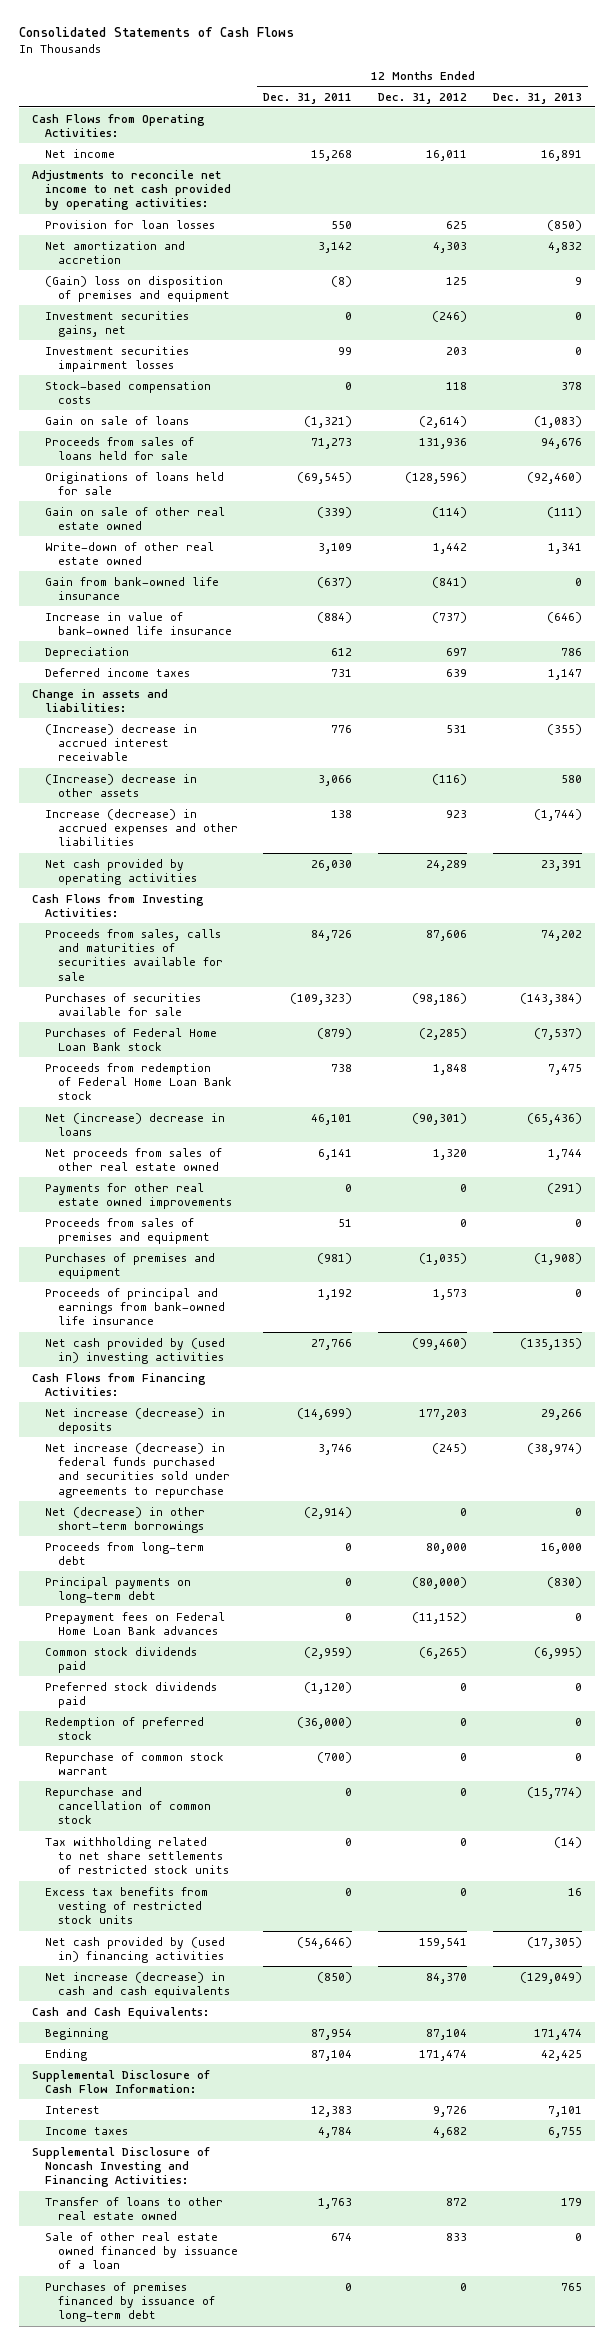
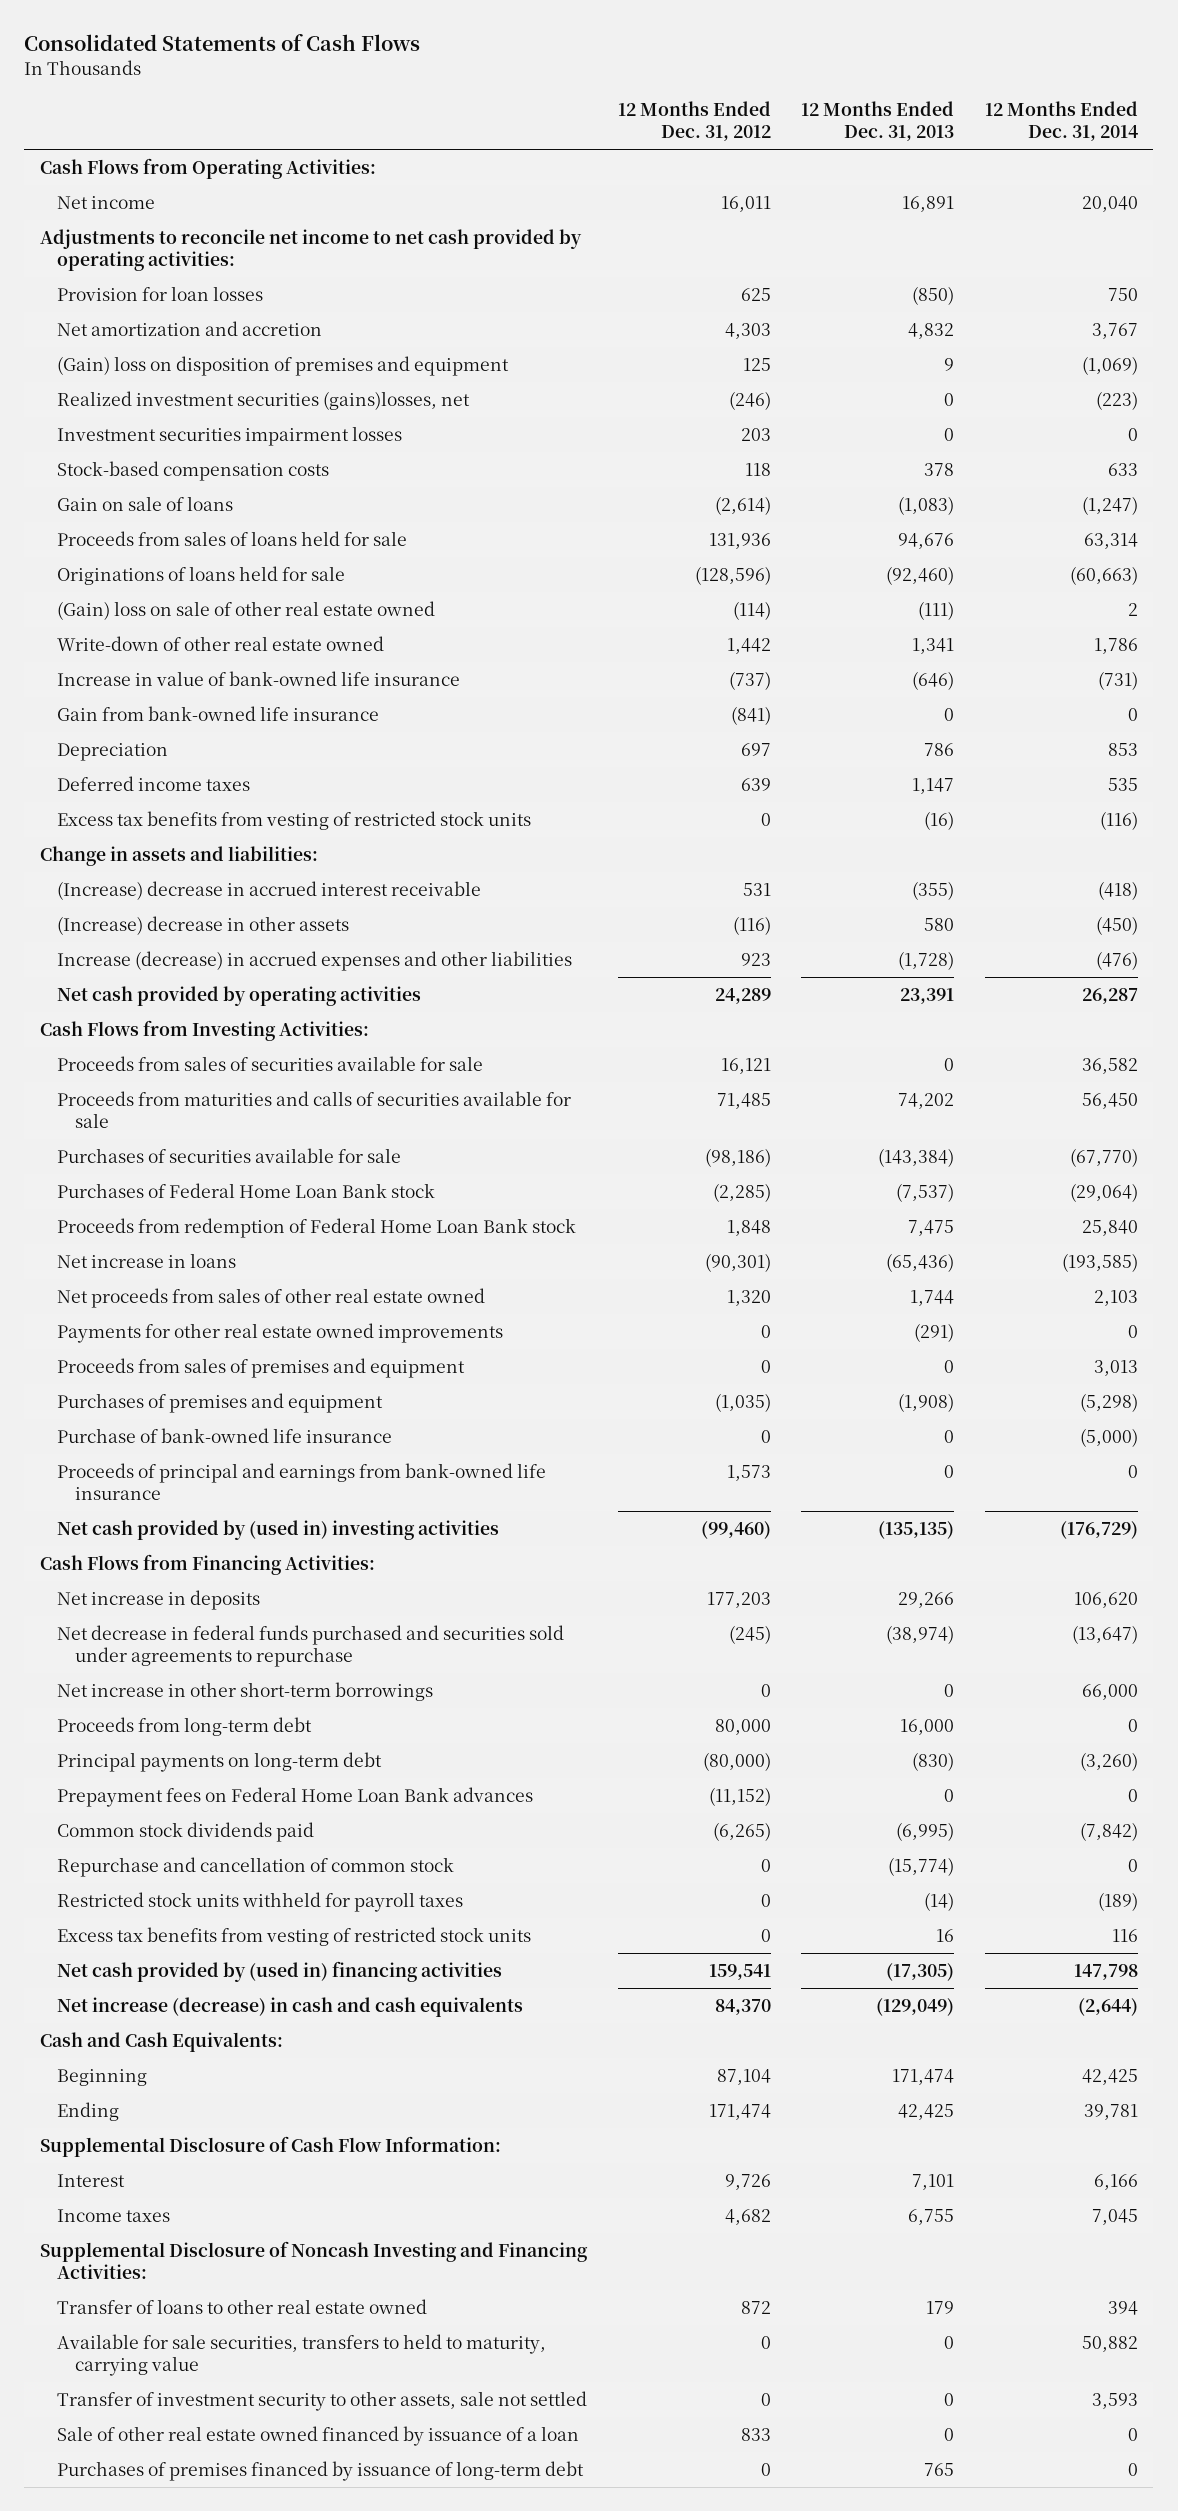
- | 12 Months Ended Dec. 31, 2011 | 12 Months Ended Dec. 31, 2012 | 12 Months Ended Dec. 31, 2013
+ | 12 Months Ended Dec. 31, 2012 | 12 Months Ended Dec. 31, 2013 | 12 Months Ended Dec. 31, 2014
- Investment securities gains, net | 0 | (246) | 0
+ Realized investment securities (gains)losses, net | (246) | 0 | (223)
- Gain on sale of other real estate owned | (339) | (114) | (111)
+ (Gain) loss on sale of other real estate owned | (114) | (111) | 2
moved down: Gain from bank-owned life insurance | (841) | 0 | 0
+ Excess tax benefits from vesting of restricted stock units | 0 | (16) | (116)
- Increase (decrease) in accrued expenses and other liabilities | 138 | 923 | (1,744)
+ Increase (decrease) in accrued expenses and other liabilities | 923 | (1,728) | (476)
- Proceeds from sales, calls and maturities of securities available for sale | 84,726 | 87,606 | 74,202
+ Proceeds from sales of securities available for sale | 16,121 | 0 | 36,582
+ Proceeds from maturities and calls of securities available for sale | 71,485 | 74,202 | 56,450
- Net (increase) decrease in loans | 46,101 | (90,301) | (65,436)
+ Net increase in loans | (90,301) | (65,436) | (193,585)
+ Purchase of bank-owned life insurance | 0 | 0 | (5,000)
- Net increase (decrease) in deposits | (14,699) | 177,203 | 29,266
- Net increase (decrease) in federal funds purchased and securities sold under agreements to repurchase | 3,746 | (245) | (38,974)
- Net (decrease) in other short-term borrowings | (2,914) | 0 | 0
+ Net increase in deposits | 177,203 | 29,266 | 106,620
+ Net decrease in federal funds purchased and securities sold under agreements to repurchase | (245) | (38,974) | (13,647)
+ Net increase in other short-term borrowings | 0 | 0 | 66,000
- Preferred stock dividends paid | (1,120) | 0 | 0
- Redemption of preferred stock | (36,000) | 0 | 0
- Repurchase of common stock warrant | (700) | 0 | 0
- Tax withholding related to net share settlements of restricted stock units | 0 | 0 | (14)
+ Restricted stock units withheld for payroll taxes | 0 | (14) | (189)
+ Available for sale securities, transfers to held to maturity, carrying value | 0 | 0 | 50,882
+ Transfer of investment security to other assets, sale not settled | 0 | 0 | 3,593

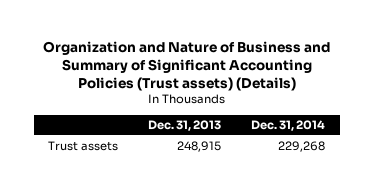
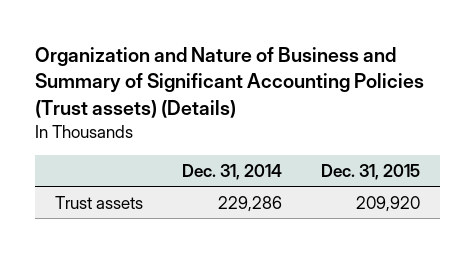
- | Dec. 31, 2013 | Dec. 31, 2014
+ | Dec. 31, 2014 | Dec. 31, 2015
- Trust assets | 248,915 | 229,268
+ Trust assets | 229,286 | 209,920

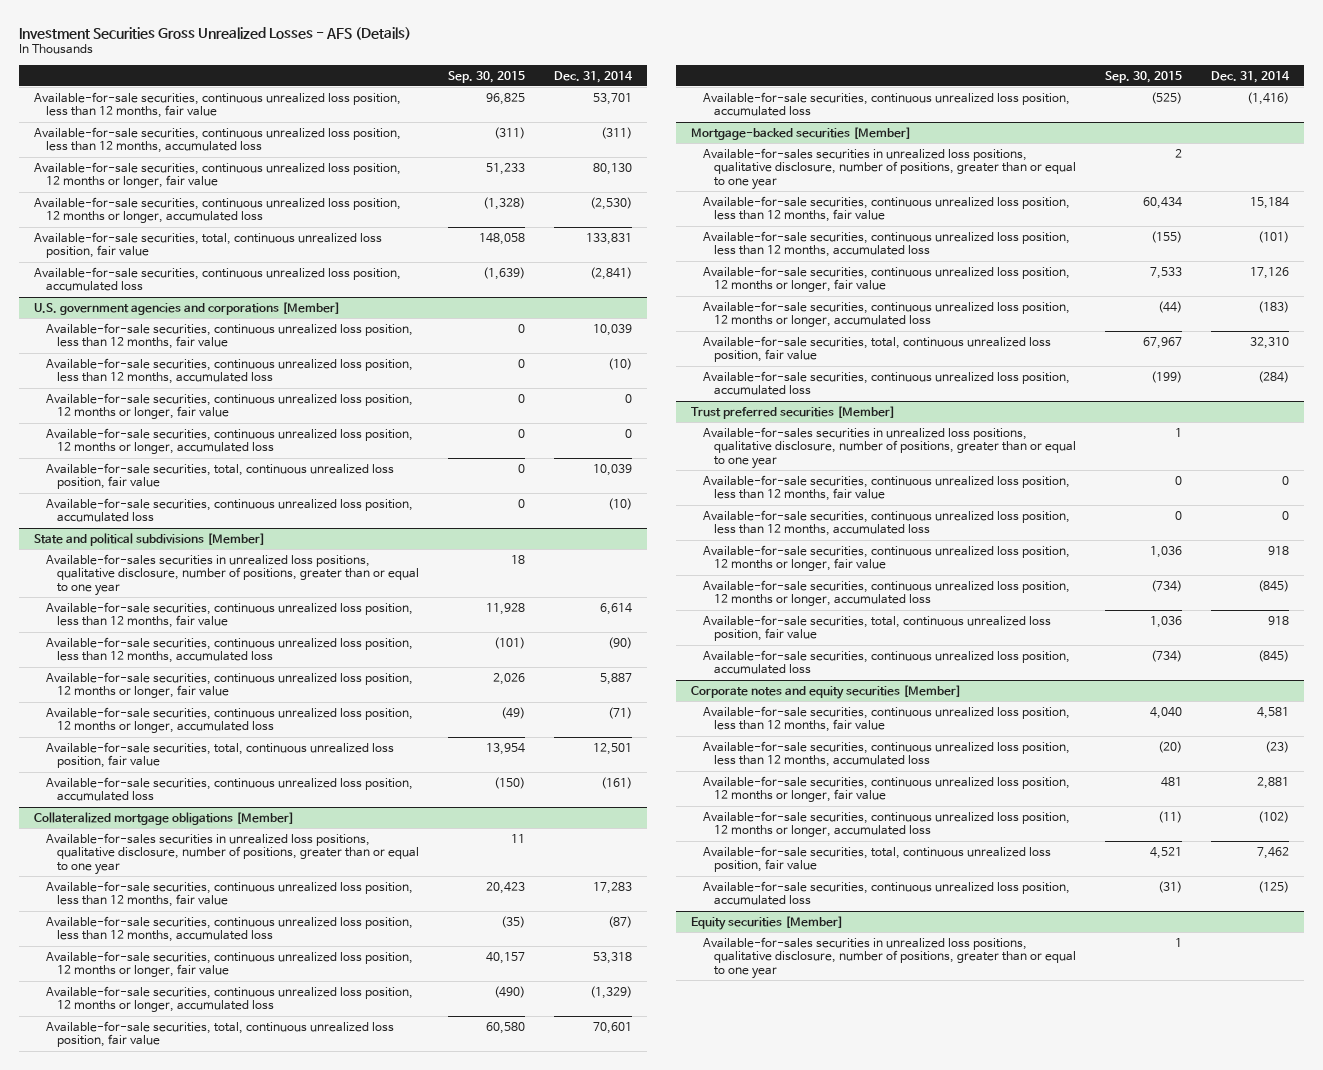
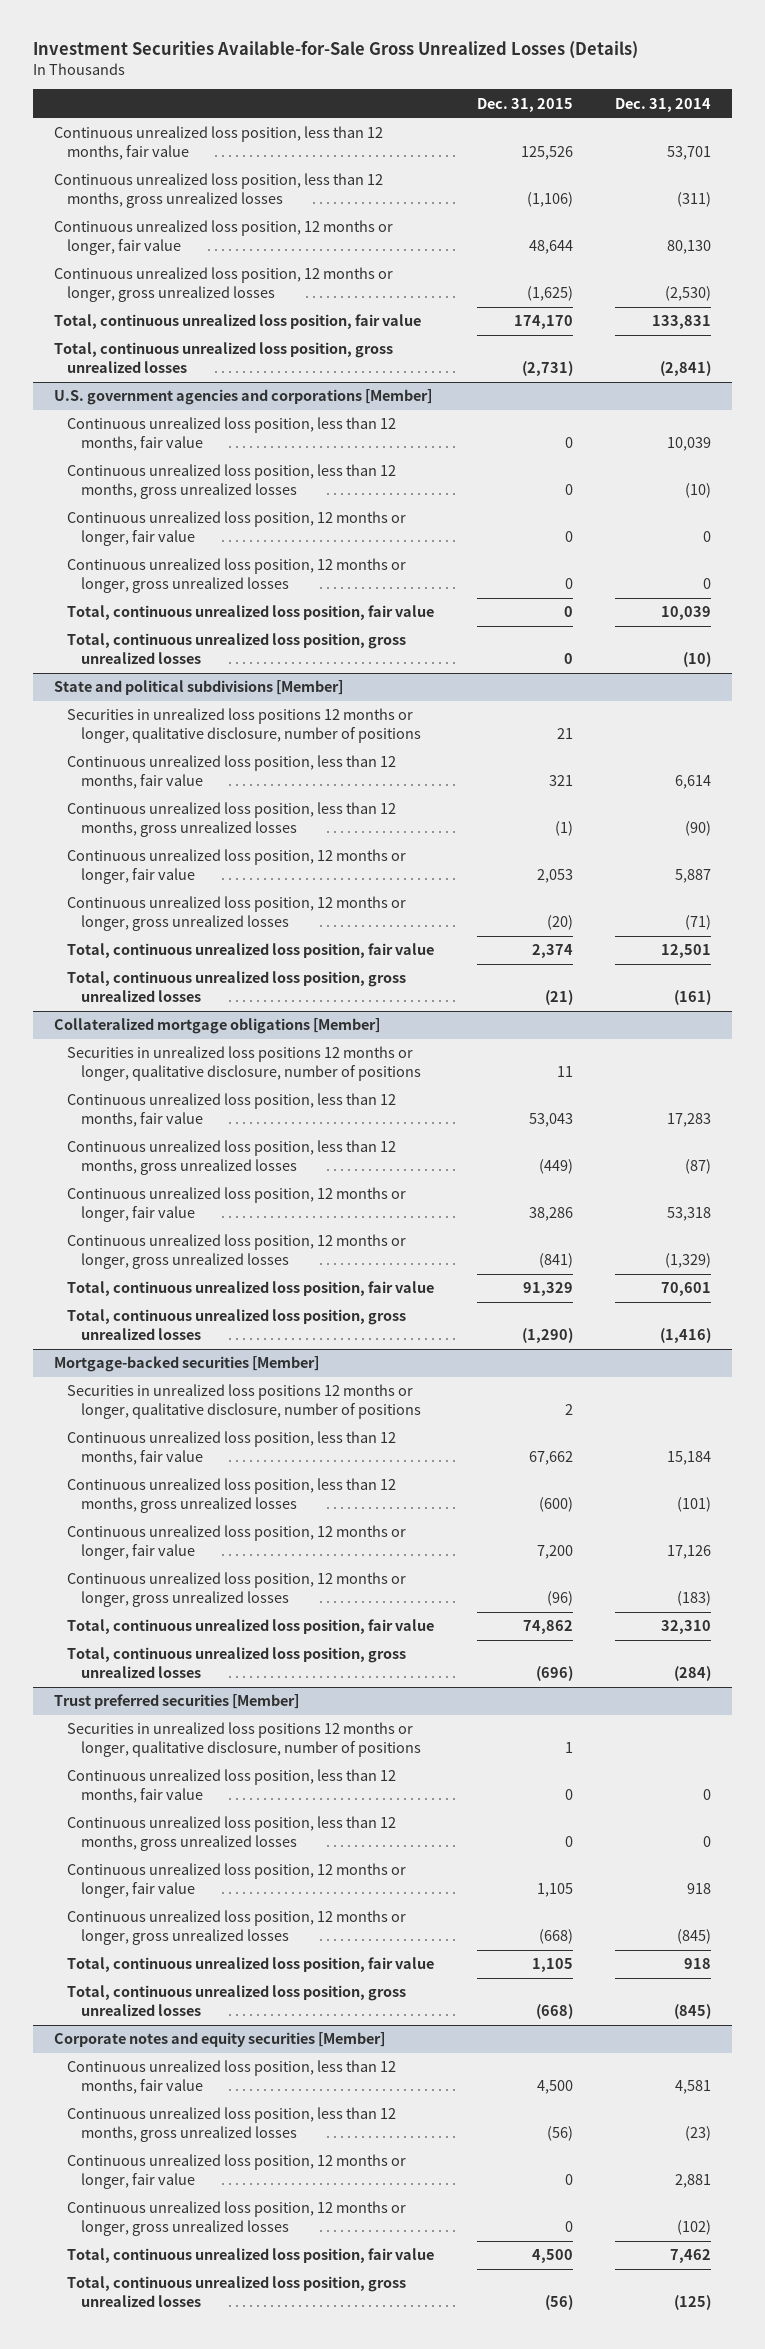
- Investment Securities Gross Unrealized Losses - AFS (Details)
+ Investment Securities Available-for-Sale Gross Unrealized Losses (Details)
- | Sep. 30, 2015 | Dec. 31, 2014
+ | Dec. 31, 2015 | Dec. 31, 2014
- Available-for-sale securities, continuous unrealized loss position, less than 12 months, fair value | 96,825 | 53,701
- Available-for-sale securities, continuous unrealized loss position, less than 12 months, accumulated loss | (311) | (311)
- Available-for-sale securities, continuous unrealized loss position, 12 months or longer, fair value | 51,233 | 80,130
- Available-for-sale securities, continuous unrealized loss position, 12 months or longer, accumulated loss | (1,328) | (2,530)
- Available-for-sale securities, total, continuous unrealized loss position, fair value | 148,058 | 133,831
- Available-for-sale securities, continuous unrealized loss position, accumulated loss | (1,639) | (2,841)
+ Continuous unrealized loss position, less than 12 months, fair value | 125,526 | 53,701
+ Continuous unrealized loss position, less than 12 months, gross unrealized losses | (1,106) | (311)
+ Continuous unrealized loss position, 12 months or longer, fair value | 48,644 | 80,130
+ Continuous unrealized loss position, 12 months or longer, gross unrealized losses | (1,625) | (2,530)
+ Total, continuous unrealized loss position, fair value | 174,170 | 133,831
+ Total, continuous unrealized loss position, gross unrealized losses | (2,731) | (2,841)
@ U.S. government agencies and corporations [Member]
- Available-for-sale securities, continuous unrealized loss position, less than 12 months, fair value | 0 | 10,039
- Available-for-sale securities, continuous unrealized loss position, less than 12 months, accumulated loss | 0 | (10)
- Available-for-sale securities, continuous unrealized loss position, 12 months or longer, fair value | 0 | 0
- Available-for-sale securities, continuous unrealized loss position, 12 months or longer, accumulated loss | 0 | 0
- Available-for-sale securities, total, continuous unrealized loss position, fair value | 0 | 10,039
- Available-for-sale securities, continuous unrealized loss position, accumulated loss | 0 | (10)
+ Continuous unrealized loss position, less than 12 months, fair value | 0 | 10,039
+ Continuous unrealized loss position, less than 12 months, gross unrealized losses | 0 | (10)
+ Continuous unrealized loss position, 12 months or longer, fair value | 0 | 0
+ Continuous unrealized loss position, 12 months or longer, gross unrealized losses | 0 | 0
+ Total, continuous unrealized loss position, fair value | 0 | 10,039
+ Total, continuous unrealized loss position, gross unrealized losses | 0 | (10)
@ State and political subdivisions [Member]
- Available-for-sales securities in unrealized loss positions, qualitative disclosure, number of positions, greater than or equal to one year | 18 |
- Available-for-sale securities, continuous unrealized loss position, less than 12 months, fair value | 11,928 | 6,614
- Available-for-sale securities, continuous unrealized loss position, less than 12 months, accumulated loss | (101) | (90)
- Available-for-sale securities, continuous unrealized loss position, 12 months or longer, fair value | 2,026 | 5,887
- Available-for-sale securities, continuous unrealized loss position, 12 months or longer, accumulated loss | (49) | (71)
- Available-for-sale securities, total, continuous unrealized loss position, fair value | 13,954 | 12,501
- Available-for-sale securities, continuous unrealized loss position, accumulated loss | (150) | (161)
+ Securities in unrealized loss positions 12 months or longer, qualitative disclosure, number of positions | 21 |
+ Continuous unrealized loss position, less than 12 months, fair value | 321 | 6,614
+ Continuous unrealized loss position, less than 12 months, gross unrealized losses | (1) | (90)
+ Continuous unrealized loss position, 12 months or longer, fair value | 2,053 | 5,887
+ Continuous unrealized loss position, 12 months or longer, gross unrealized losses | (20) | (71)
+ Total, continuous unrealized loss position, fair value | 2,374 | 12,501
+ Total, continuous unrealized loss position, gross unrealized losses | (21) | (161)
@ Collateralized mortgage obligations [Member]
- Available-for-sales securities in unrealized loss positions, qualitative disclosure, number of positions, greater than or equal to one year | 11 |
- Available-for-sale securities, continuous unrealized loss position, less than 12 months, fair value | 20,423 | 17,283
- Available-for-sale securities, continuous unrealized loss position, less than 12 months, accumulated loss | (35) | (87)
- Available-for-sale securities, continuous unrealized loss position, 12 months or longer, fair value | 40,157 | 53,318
- Available-for-sale securities, continuous unrealized loss position, 12 months or longer, accumulated loss | (490) | (1,329)
- Available-for-sale securities, total, continuous unrealized loss position, fair value | 60,580 | 70,601
- Available-for-sale securities, continuous unrealized loss position, accumulated loss | (525) | (1,416)
+ Securities in unrealized loss positions 12 months or longer, qualitative disclosure, number of positions | 11 |
+ Continuous unrealized loss position, less than 12 months, fair value | 53,043 | 17,283
+ Continuous unrealized loss position, less than 12 months, gross unrealized losses | (449) | (87)
+ Continuous unrealized loss position, 12 months or longer, fair value | 38,286 | 53,318
+ Continuous unrealized loss position, 12 months or longer, gross unrealized losses | (841) | (1,329)
+ Total, continuous unrealized loss position, fair value | 91,329 | 70,601
+ Total, continuous unrealized loss position, gross unrealized losses | (1,290) | (1,416)
@ Mortgage-backed securities [Member]
- Available-for-sales securities in unrealized loss positions, qualitative disclosure, number of positions, greater than or equal to one year | 2 |
- Available-for-sale securities, continuous unrealized loss position, less than 12 months, fair value | 60,434 | 15,184
- Available-for-sale securities, continuous unrealized loss position, less than 12 months, accumulated loss | (155) | (101)
- Available-for-sale securities, continuous unrealized loss position, 12 months or longer, fair value | 7,533 | 17,126
- Available-for-sale securities, continuous unrealized loss position, 12 months or longer, accumulated loss | (44) | (183)
- Available-for-sale securities, total, continuous unrealized loss position, fair value | 67,967 | 32,310
- Available-for-sale securities, continuous unrealized loss position, accumulated loss | (199) | (284)
+ Securities in unrealized loss positions 12 months or longer, qualitative disclosure, number of positions | 2 |
+ Continuous unrealized loss position, less than 12 months, fair value | 67,662 | 15,184
+ Continuous unrealized loss position, less than 12 months, gross unrealized losses | (600) | (101)
+ Continuous unrealized loss position, 12 months or longer, fair value | 7,200 | 17,126
+ Continuous unrealized loss position, 12 months or longer, gross unrealized losses | (96) | (183)
+ Total, continuous unrealized loss position, fair value | 74,862 | 32,310
+ Total, continuous unrealized loss position, gross unrealized losses | (696) | (284)
@ Trust preferred securities [Member]
- Available-for-sales securities in unrealized loss positions, qualitative disclosure, number of positions, greater than or equal to one year | 1 |
- Available-for-sale securities, continuous unrealized loss position, less than 12 months, fair value | 0 | 0
- Available-for-sale securities, continuous unrealized loss position, less than 12 months, accumulated loss | 0 | 0
- Available-for-sale securities, continuous unrealized loss position, 12 months or longer, fair value | 1,036 | 918
- Available-for-sale securities, continuous unrealized loss position, 12 months or longer, accumulated loss | (734) | (845)
- Available-for-sale securities, total, continuous unrealized loss position, fair value | 1,036 | 918
- Available-for-sale securities, continuous unrealized loss position, accumulated loss | (734) | (845)
+ Securities in unrealized loss positions 12 months or longer, qualitative disclosure, number of positions | 1 |
+ Continuous unrealized loss position, less than 12 months, fair value | 0 | 0
+ Continuous unrealized loss position, less than 12 months, gross unrealized losses | 0 | 0
+ Continuous unrealized loss position, 12 months or longer, fair value | 1,105 | 918
+ Continuous unrealized loss position, 12 months or longer, gross unrealized losses | (668) | (845)
+ Total, continuous unrealized loss position, fair value | 1,105 | 918
+ Total, continuous unrealized loss position, gross unrealized losses | (668) | (845)
@ Corporate notes and equity securities [Member]
- Available-for-sale securities, continuous unrealized loss position, less than 12 months, fair value | 4,040 | 4,581
- Available-for-sale securities, continuous unrealized loss position, less than 12 months, accumulated loss | (20) | (23)
- Available-for-sale securities, continuous unrealized loss position, 12 months or longer, fair value | 481 | 2,881
- Available-for-sale securities, continuous unrealized loss position, 12 months or longer, accumulated loss | (11) | (102)
- Available-for-sale securities, total, continuous unrealized loss position, fair value | 4,521 | 7,462
- Available-for-sale securities, continuous unrealized loss position, accumulated loss | (31) | (125)
- Equity securities [Member]
- Available-for-sales securities in unrealized loss positions, qualitative disclosure, number of positions, greater than or equal to one year | 1 |
@ Corporate notes and equity securities [Member]
+ Continuous unrealized loss position, less than 12 months, fair value | 4,500 | 4,581
+ Continuous unrealized loss position, less than 12 months, gross unrealized losses | (56) | (23)
+ Continuous unrealized loss position, 12 months or longer, fair value | 0 | 2,881
+ Continuous unrealized loss position, 12 months or longer, gross unrealized losses | 0 | (102)
+ Total, continuous unrealized loss position, fair value | 4,500 | 7,462
+ Total, continuous unrealized loss position, gross unrealized losses | (56) | (125)

